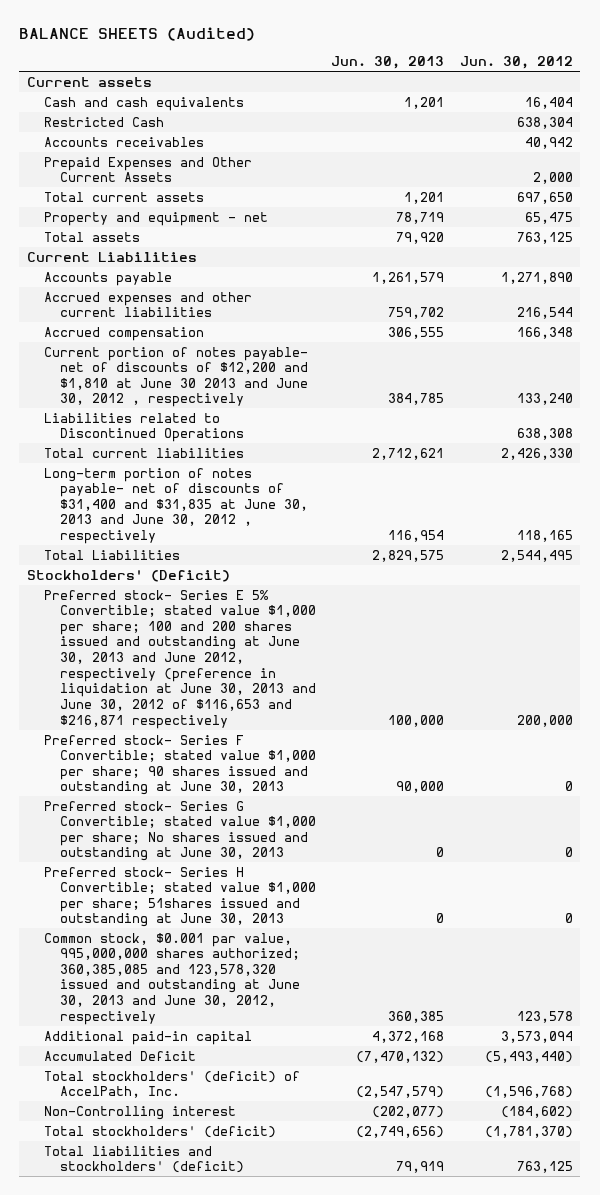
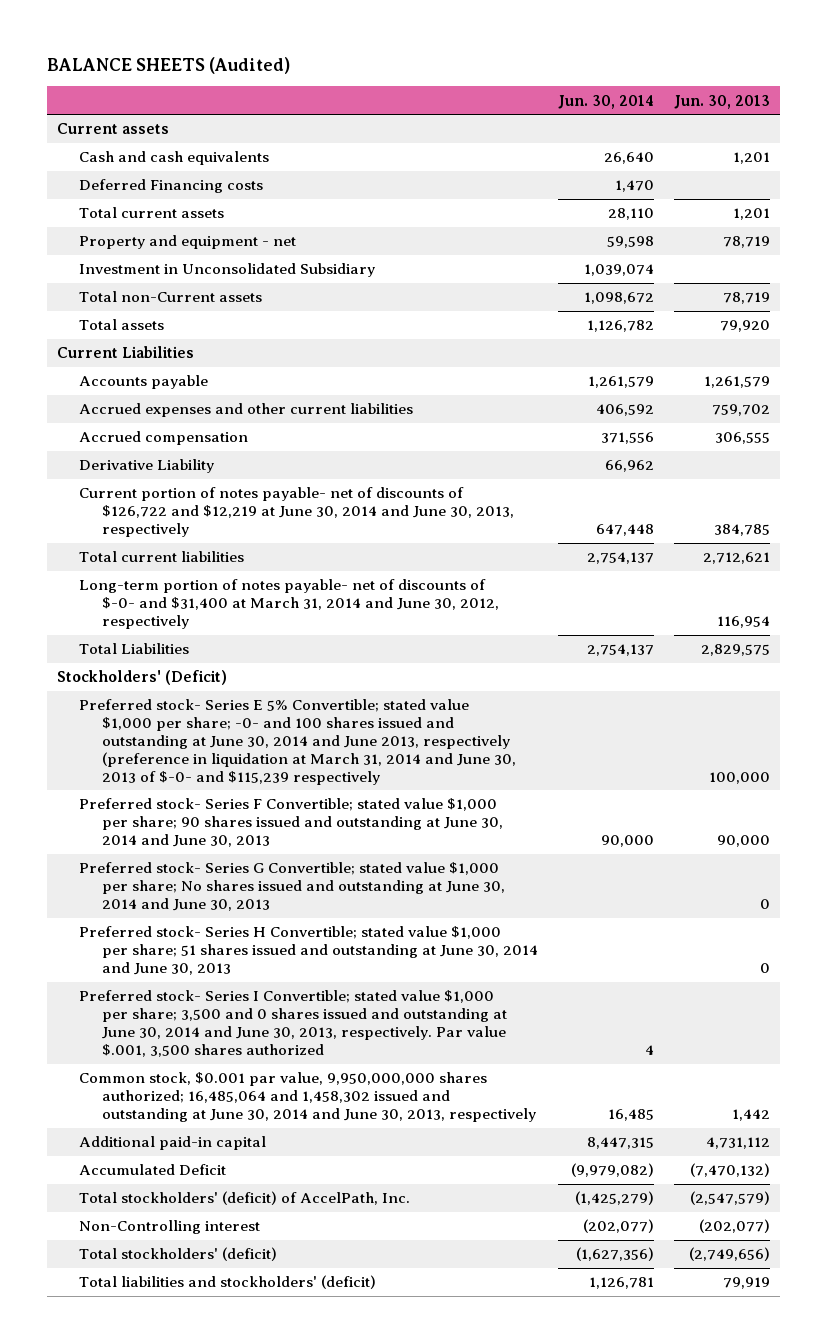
- | Jun. 30, 2013 | Jun. 30, 2012
+ | Jun. 30, 2014 | Jun. 30, 2013
- Restricted Cash | | 638,304
- Accounts receivables | | 40,942
- Prepaid Expenses and Other Current Assets | | 2,000
+ Deferred Financing costs | 1,470 |
+ Investment in Unconsolidated Subsidiary | 1,039,074 |
+ Total non-Current assets | 1,098,672 | 78,719
- Current portion of notes payable- net of discounts of $12,200 and $1,810 at June 30 2013 and June 30, 2012 , respectively | 384,785 | 133,240
- Liabilities related to Discontinued Operations | | 638,308
+ Derivative Liability | 66,962 |
+ Current portion of notes payable- net of discounts of $126,722 and $12,219 at June 30, 2014 and June 30, 2013, respectively | 647,448 | 384,785
- Long-term portion of notes payable- net of discounts of $31,400 and $31,835 at June 30, 2013 and June 30, 2012 , respectively | 116,954 | 118,165
+ Long-term portion of notes payable- net of discounts of $-0- and $31,400 at March 31, 2014 and June 30, 2012, respectively | | 116,954
- Preferred stock- Series E 5% Convertible; stated value $1,000 per share; 100 and 200 shares issued and outstanding at June 30, 2013 and June 2012, respectively (preference in liquidation at June 30, 2013 and June 30, 2012 of $116,653 and $216,871 respectively | 100,000 | 200,000
- Preferred stock- Series F Convertible; stated value $1,000 per share; 90 shares issued and outstanding at June 30, 2013 | 90,000 | 0
- Preferred stock- Series G Convertible; stated value $1,000 per share; No shares issued and outstanding at June 30, 2013 | 0 | 0
- Preferred stock- Series H Convertible; stated value $1,000 per share; 51shares issued and outstanding at June 30, 2013 | 0 | 0
- Common stock, $0.001 par value, 995,000,000 shares authorized; 360,385,085 and 123,578,320 issued and outstanding at June 30, 2013 and June 30, 2012, respectively | 360,385 | 123,578
- Additional paid-in capital | 4,372,168 | 3,573,094
+ Preferred stock- Series E 5% Convertible; stated value $1,000 per share; -0- and 100 shares issued and outstanding at June 30, 2014 and June 2013, respectively (preference in liquidation at March 31, 2014 and June 30, 2013 of $-0- and $115,239 respectively | | 100,000
+ Preferred stock- Series F Convertible; stated value $1,000 per share; 90 shares issued and outstanding at June 30, 2014 and June 30, 2013 | 90,000 | 90,000
+ Preferred stock- Series G Convertible; stated value $1,000 per share; No shares issued and outstanding at June 30, 2014 and June 30, 2013 | | 0
+ Preferred stock- Series H Convertible; stated value $1,000 per share; 51 shares issued and outstanding at June 30, 2014 and June 30, 2013 | | 0
+ Preferred stock- Series I Convertible; stated value $1,000 per share; 3,500 and 0 shares issued and outstanding at June 30, 2014 and June 30, 2013, respectively. Par value $.001, 3,500 shares authorized | 4 |
+ Common stock, $0.001 par value, 9,950,000,000 shares authorized; 16,485,064 and 1,458,302 issued and outstanding at June 30, 2014 and June 30, 2013, respectively | 16,485 | 1,442
+ Additional paid-in capital | 8,447,315 | 4,731,112

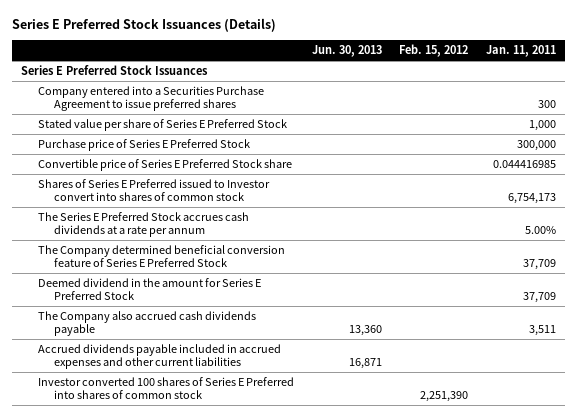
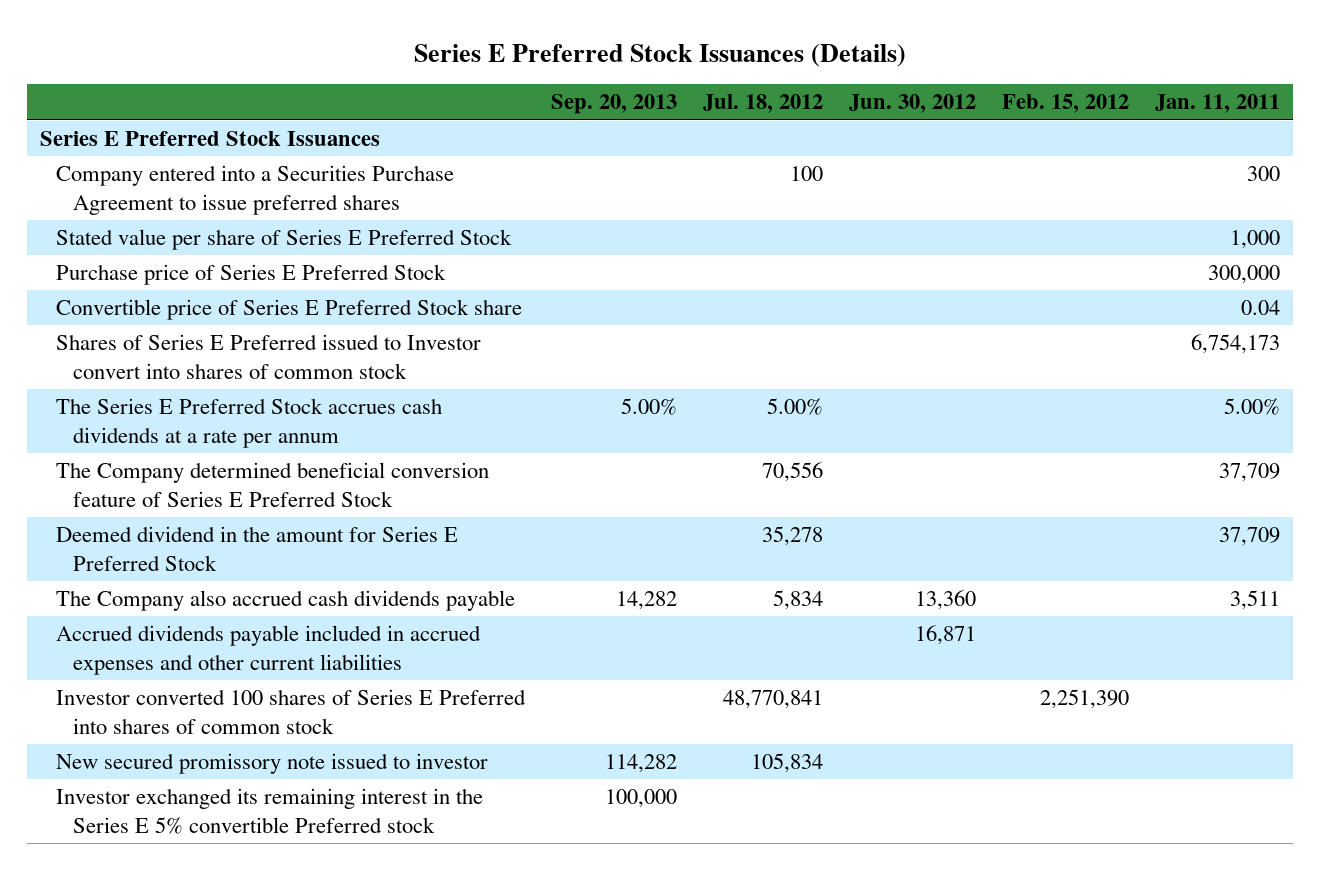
- | Jun. 30, 2013 | Feb. 15, 2012 | Jan. 11, 2011
+ | Sep. 20, 2013 | Jul. 18, 2012 | Jun. 30, 2012 | Feb. 15, 2012 | Jan. 11, 2011
- Convertible price of Series E Preferred Stock share | | | 0.044416985
+ Convertible price of Series E Preferred Stock share | | | | | 0.04
+ New secured promissory note issued to investor | 114,282 | 105,834 | | |
+ Investor exchanged its remaining interest in the Series E 5% convertible Preferred stock | 100,000 | | | |

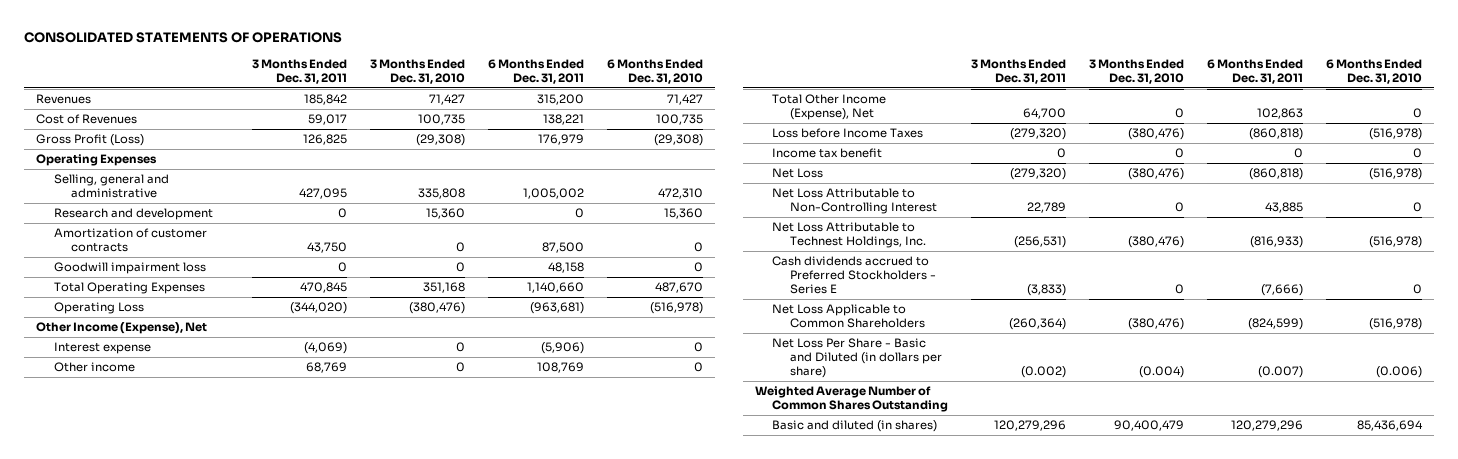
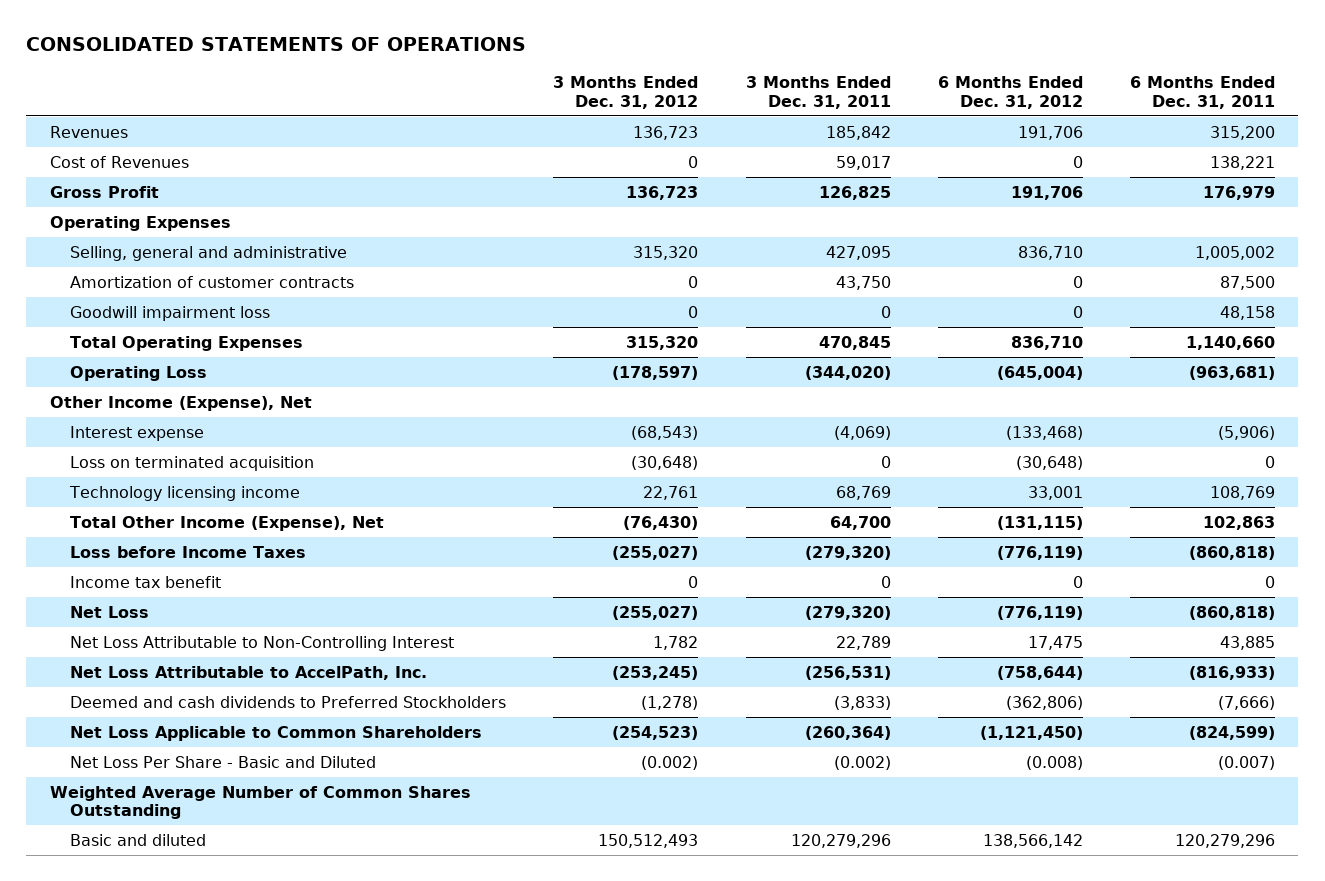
- | 3 Months Ended Dec. 31, 2011 | 3 Months Ended Dec. 31, 2010 | 6 Months Ended Dec. 31, 2011 | 6 Months Ended Dec. 31, 2010
+ | 3 Months Ended Dec. 31, 2012 | 3 Months Ended Dec. 31, 2011 | 6 Months Ended Dec. 31, 2012 | 6 Months Ended Dec. 31, 2011
- Gross Profit (Loss) | 126,825 | (29,308) | 176,979 | (29,308)
+ Gross Profit | 136,723 | 126,825 | 191,706 | 176,979
- Research and development | 0 | 15,360 | 0 | 15,360
- Other income | 68,769 | 0 | 108,769 | 0
+ Loss on terminated acquisition | (30,648) | 0 | (30,648) | 0
+ Technology licensing income | 22,761 | 68,769 | 33,001 | 108,769
- Net Loss Attributable to Technest Holdings, Inc. | (256,531) | (380,476) | (816,933) | (516,978)
- Cash dividends accrued to Preferred Stockholders - Series E | (3,833) | 0 | (7,666) | 0
+ Net Loss Attributable to AccelPath, Inc. | (253,245) | (256,531) | (758,644) | (816,933)
+ Deemed and cash dividends to Preferred Stockholders | (1,278) | (3,833) | (362,806) | (7,666)
- Net Loss Per Share - Basic and Diluted (in dollars per share) | (0.002) | (0.004) | (0.007) | (0.006)
+ Net Loss Per Share - Basic and Diluted | (0.002) | (0.002) | (0.008) | (0.007)
- Basic and diluted (in shares) | 120,279,296 | 90,400,479 | 120,279,296 | 85,436,694
+ Basic and diluted | 150,512,493 | 120,279,296 | 138,566,142 | 120,279,296

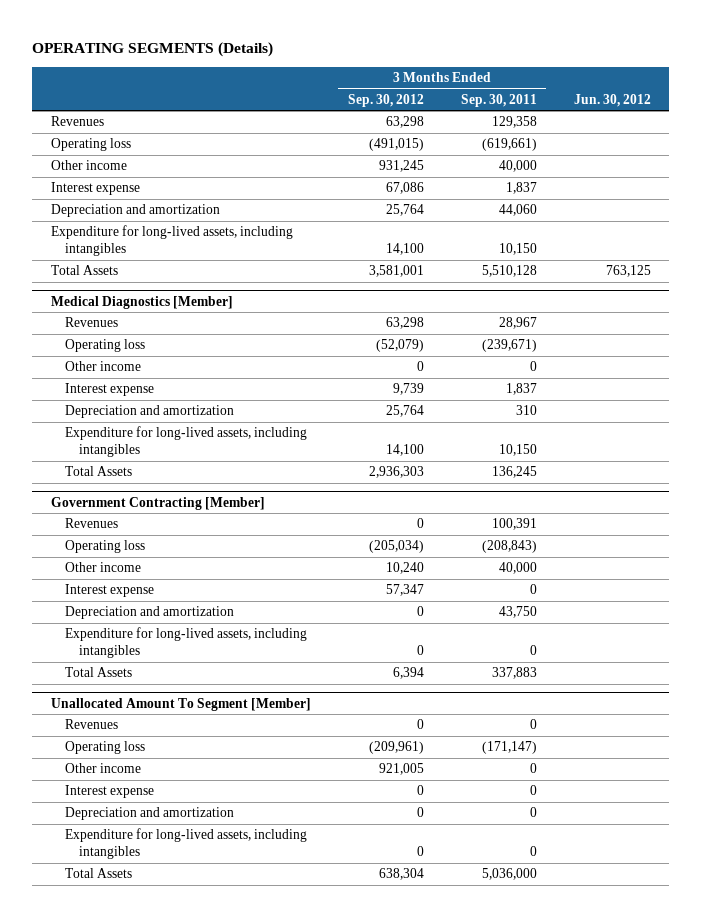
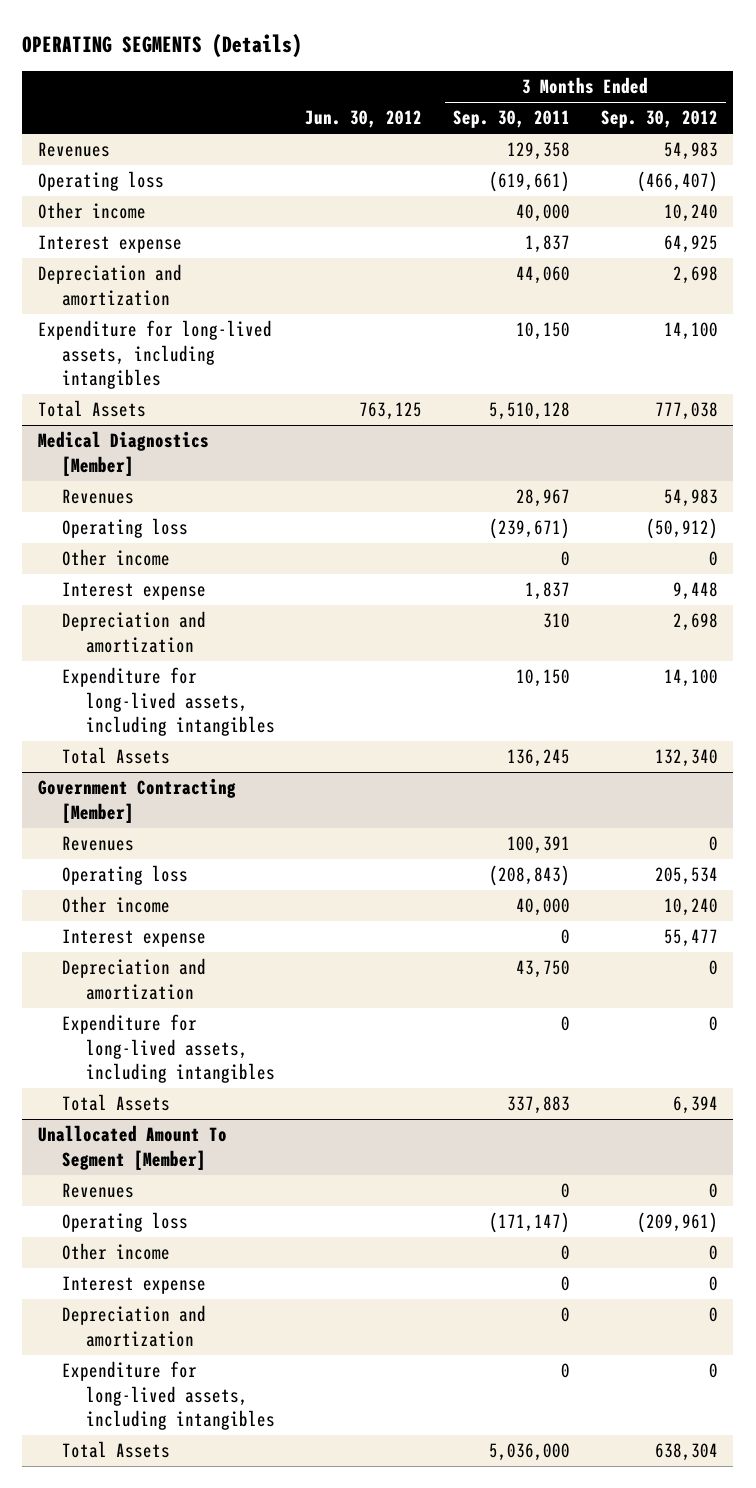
- | 3 Months Ended Sep. 30, 2012 | 3 Months Ended Sep. 30, 2011 | Jun. 30, 2012
+ | Jun. 30, 2012 | 3 Months Ended Sep. 30, 2011 | 3 Months Ended Sep. 30, 2012
- Revenues | 63,298 | 129,358 |
- Operating loss | (491,015) | (619,661) |
- Other income | 931,245 | 40,000 |
- Interest expense | 67,086 | 1,837 |
- Depreciation and amortization | 25,764 | 44,060 |
+ Revenues | | 129,358 | 54,983
+ Operating loss | | (619,661) | (466,407)
+ Other income | | 40,000 | 10,240
+ Interest expense | | 1,837 | 64,925
+ Depreciation and amortization | | 44,060 | 2,698
- Total Assets | 3,581,001 | 5,510,128 | 763,125
+ Total Assets | 763,125 | 5,510,128 | 777,038
@ Medical Diagnostics [Member]
- Revenues | 63,298 | 28,967 |
- Operating loss | (52,079) | (239,671) |
+ Revenues | | 28,967 | 54,983
+ Operating loss | | (239,671) | (50,912)
- Interest expense | 9,739 | 1,837 |
- Depreciation and amortization | 25,764 | 310 |
+ Interest expense | | 1,837 | 9,448
+ Depreciation and amortization | | 310 | 2,698
- Total Assets | 2,936,303 | 136,245 |
+ Total Assets | | 136,245 | 132,340
@ Government Contracting [Member]
- Operating loss | (205,034) | (208,843) |
+ Operating loss | | (208,843) | 205,534
- Interest expense | 57,347 | 0 |
+ Interest expense | | 0 | 55,477
@ Unallocated Amount To Segment [Member]
- Other income | 921,005 | 0 |
+ Other income | | 0 | 0

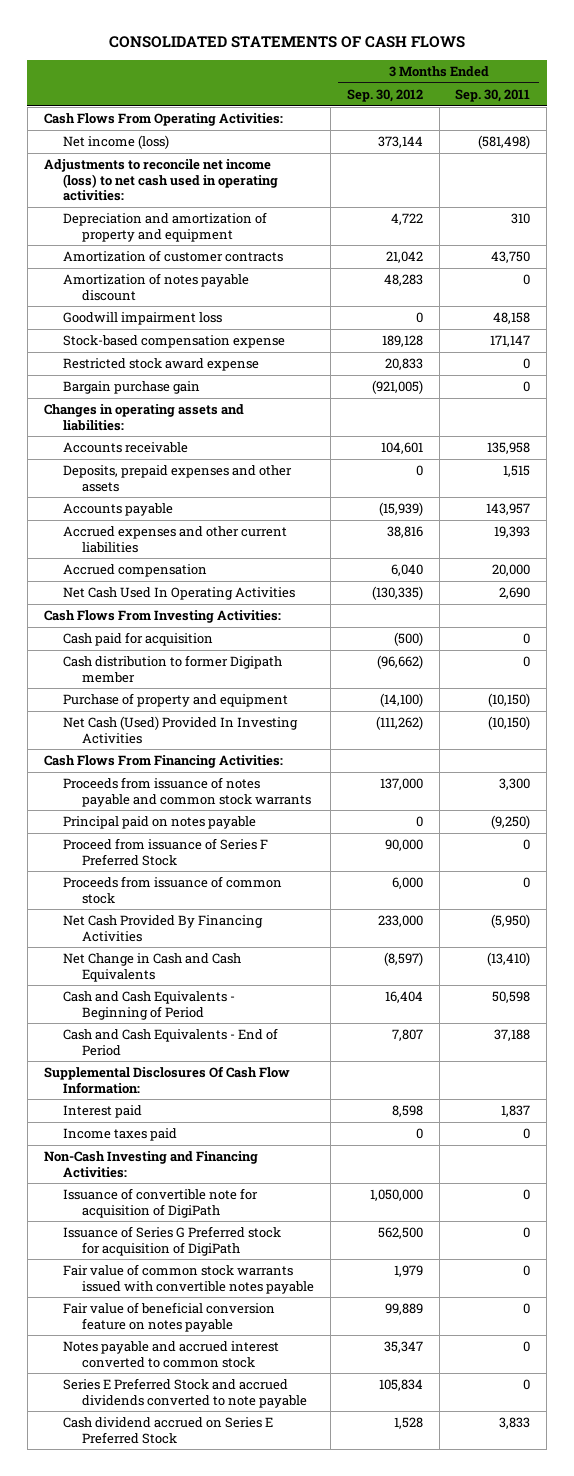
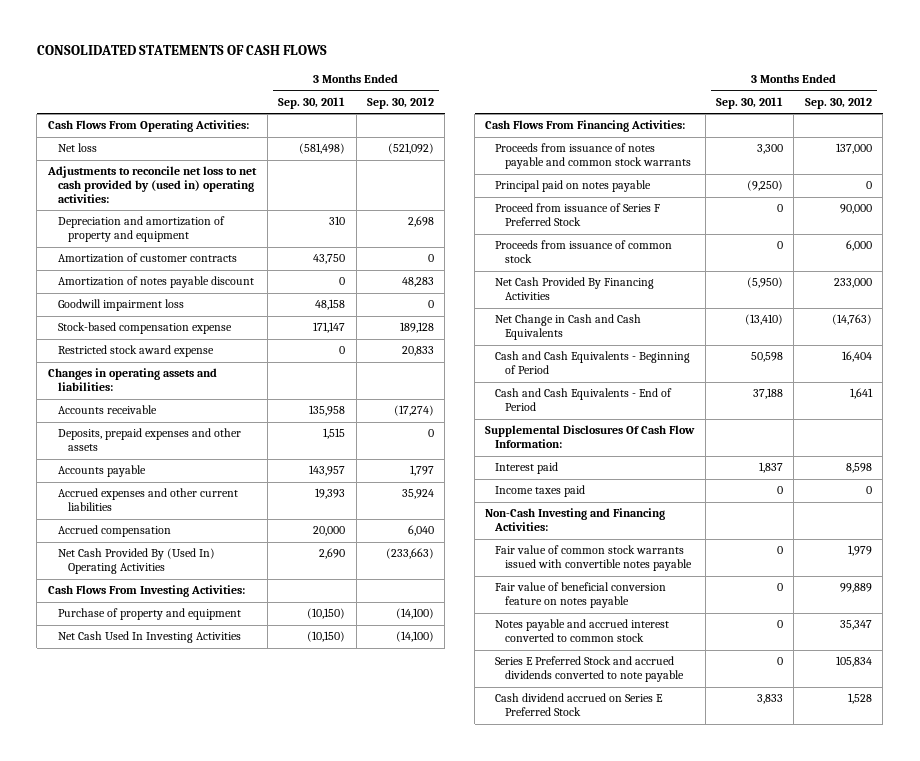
- | 3 Months Ended Sep. 30, 2012 | 3 Months Ended Sep. 30, 2011
+ | 3 Months Ended Sep. 30, 2011 | 3 Months Ended Sep. 30, 2012
- Net income (loss) | 373,144 | (581,498)
- Adjustments to reconcile net income (loss) to net cash used in operating activities:
- Depreciation and amortization of property and equipment | 4,722 | 310
- Amortization of customer contracts | 21,042 | 43,750
+ Net loss | (581,498) | (521,092)
+ Adjustments to reconcile net loss to net cash provided by (used in) operating activities:
+ Depreciation and amortization of property and equipment | 310 | 2,698
+ Amortization of customer contracts | 43,750 | 0
- Bargain purchase gain | (921,005) | 0
- Accounts receivable | 104,601 | 135,958
+ Accounts receivable | 135,958 | (17,274)
- Accounts payable | (15,939) | 143,957
- Accrued expenses and other current liabilities | 38,816 | 19,393
+ Accounts payable | 143,957 | 1,797
+ Accrued expenses and other current liabilities | 19,393 | 35,924
- Net Cash Used In Operating Activities | (130,335) | 2,690
+ Net Cash Provided By (Used In) Operating Activities | 2,690 | (233,663)
- Cash paid for acquisition | (500) | 0
- Cash distribution to former Digipath member | (96,662) | 0
- Net Cash (Used) Provided In Investing Activities | (111,262) | (10,150)
+ Net Cash Used In Investing Activities | (10,150) | (14,100)
- Net Change in Cash and Cash Equivalents | (8,597) | (13,410)
+ Net Change in Cash and Cash Equivalents | (13,410) | (14,763)
- Cash and Cash Equivalents - End of Period | 7,807 | 37,188
+ Cash and Cash Equivalents - End of Period | 37,188 | 1,641
- Issuance of convertible note for acquisition of DigiPath | 1,050,000 | 0
- Issuance of Series G Preferred stock for acquisition of DigiPath | 562,500 | 0

